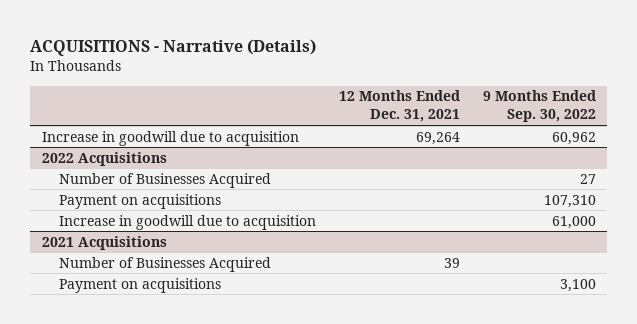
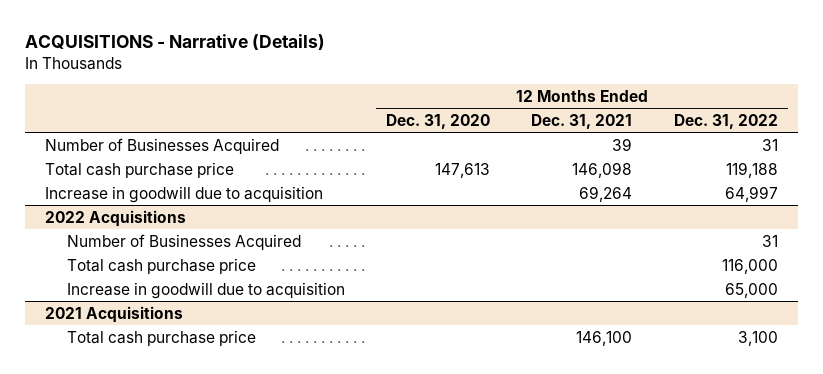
- | 12 Months Ended Dec. 31, 2021 | 9 Months Ended Sep. 30, 2022
+ | 12 Months Ended Dec. 31, 2020 | 12 Months Ended Dec. 31, 2021 | 12 Months Ended Dec. 31, 2022
+ Number of Businesses Acquired | | 39 | 31
+ Total cash purchase price | 147,613 | 146,098 | 119,188
@ 2022 Acquisitions
- Payment on acquisitions | | 107,310
+ Total cash purchase price | | | 116,000
@ 2021 Acquisitions
- Number of Businesses Acquired | 39 |
- Payment on acquisitions | | 3,100
+ Total cash purchase price | | 146,100 | 3,100

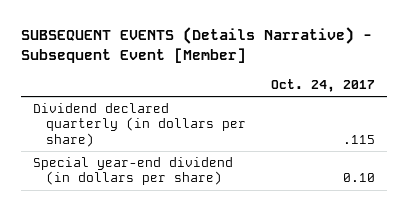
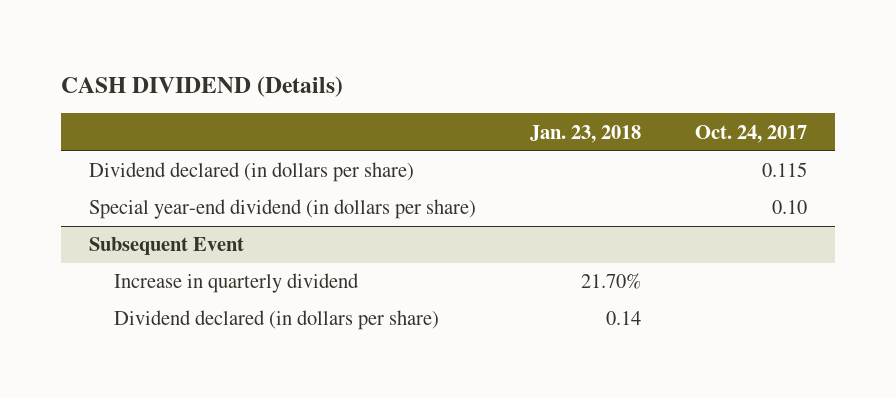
- SUBSEQUENT EVENTS (Details Narrative) - Subsequent Event [Member]
+ CASH DIVIDEND (Details)
- | Oct. 24, 2017
+ | Jan. 23, 2018 | Oct. 24, 2017
- Dividend declared quarterly (in dollars per share) | .115
+ Dividend declared (in dollars per share) | | 0.115
+ Subsequent Event
+ Increase in quarterly dividend | 21.70% |
+ Dividend declared (in dollars per share) | 0.14 |

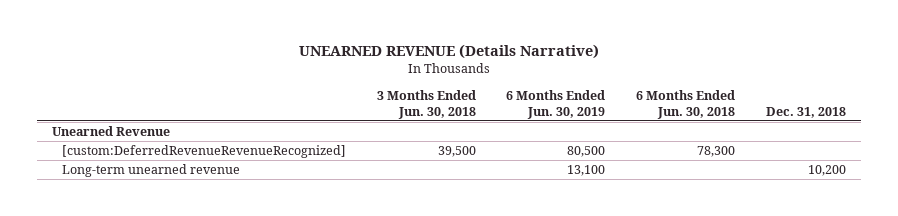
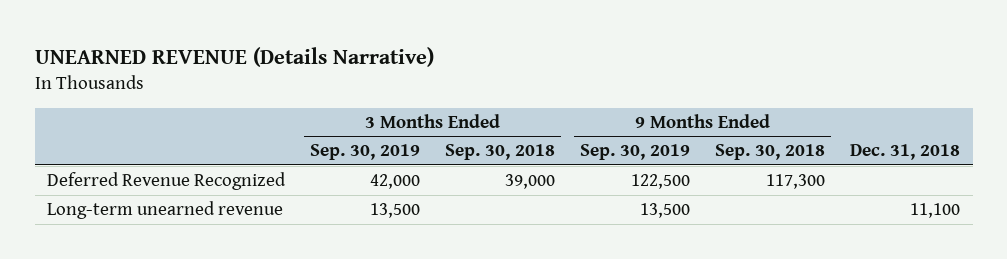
- | 3 Months Ended Jun. 30, 2018 | 6 Months Ended Jun. 30, 2019 | 6 Months Ended Jun. 30, 2018 | Dec. 31, 2018
+ | 3 Months Ended Sep. 30, 2019 | 3 Months Ended Sep. 30, 2018 | 9 Months Ended Sep. 30, 2019 | 9 Months Ended Sep. 30, 2018 | Dec. 31, 2018
- Unearned Revenue
- [custom:DeferredRevenueRevenueRecognized] | 39,500 | 80,500 | 78,300 |
- Long-term unearned revenue | | 13,100 | | 10,200
+ Deferred Revenue Recognized | 42,000 | 39,000 | 122,500 | 117,300 |
+ Long-term unearned revenue | 13,500 | | 13,500 | | 11,100

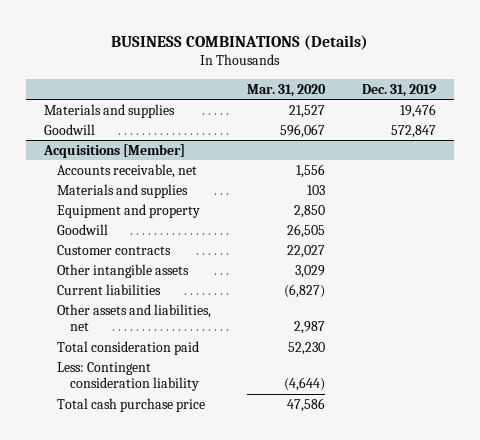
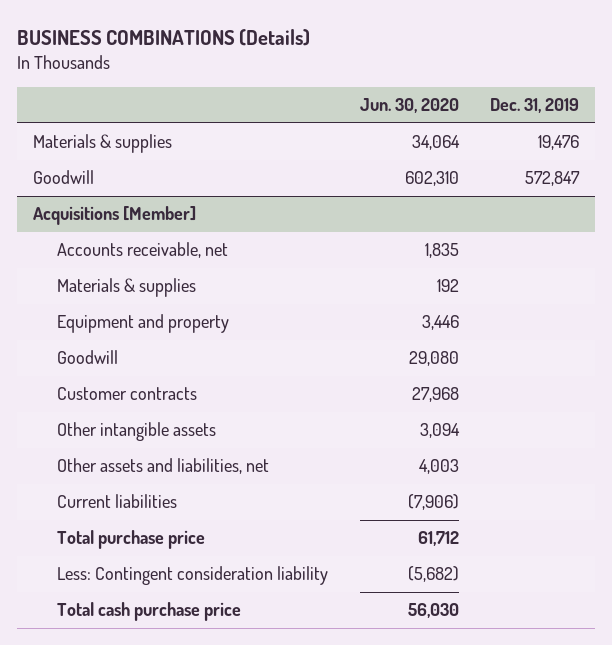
- | Mar. 31, 2020 | Dec. 31, 2019
+ | Jun. 30, 2020 | Dec. 31, 2019
- Materials and supplies | 21,527 | 19,476
+ Materials & supplies | 34,064 | 19,476
@ Acquisitions [Member]
- Materials and supplies | 103 |
+ Materials & supplies | 192 |
- Total consideration paid | 52,230 |
moved down: Current liabilities | (7,906) |
+ Total purchase price | 61,712 |

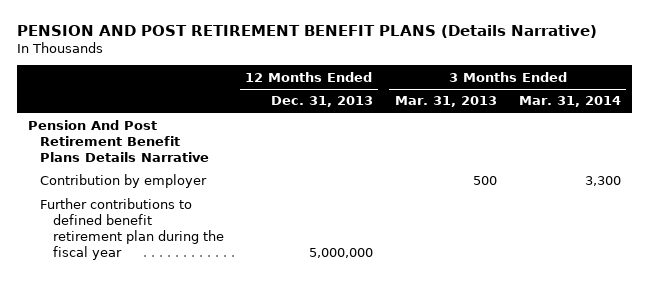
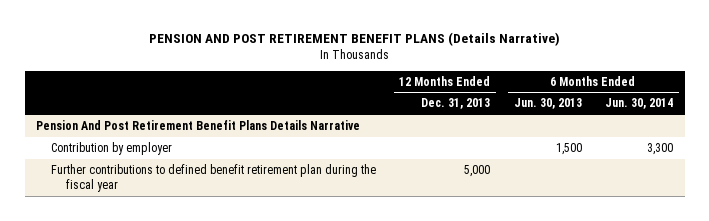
- | 12 Months Ended Dec. 31, 2013 | 3 Months Ended Mar. 31, 2013 | 3 Months Ended Mar. 31, 2014
+ | 12 Months Ended Dec. 31, 2013 | 6 Months Ended Jun. 30, 2013 | 6 Months Ended Jun. 30, 2014
- Further contributions to defined benefit retirement plan during the fiscal year | 5,000,000 | |
+ Further contributions to defined benefit retirement plan during the fiscal year | 5,000 | |

